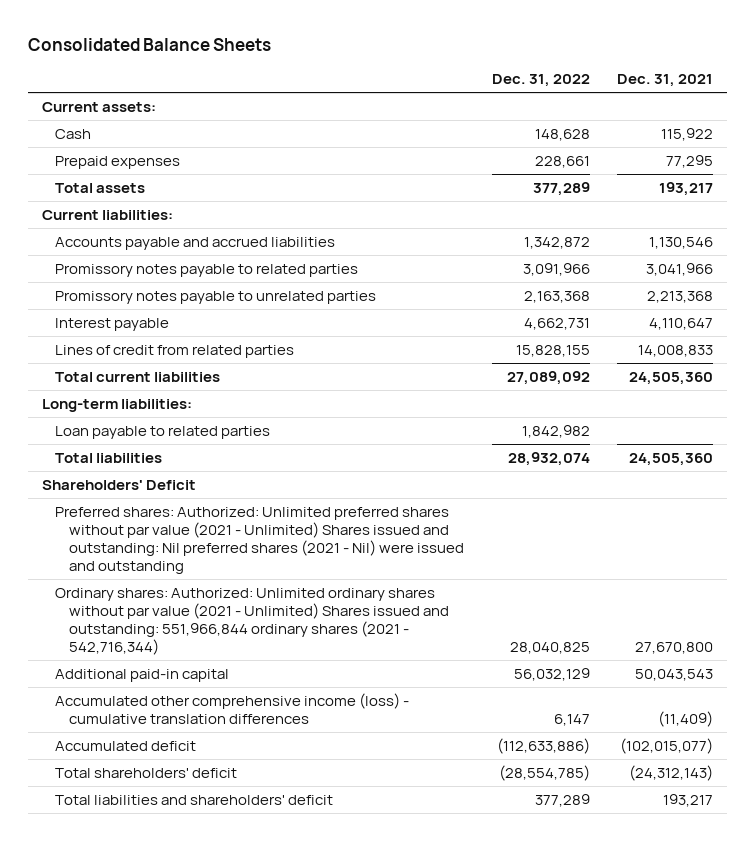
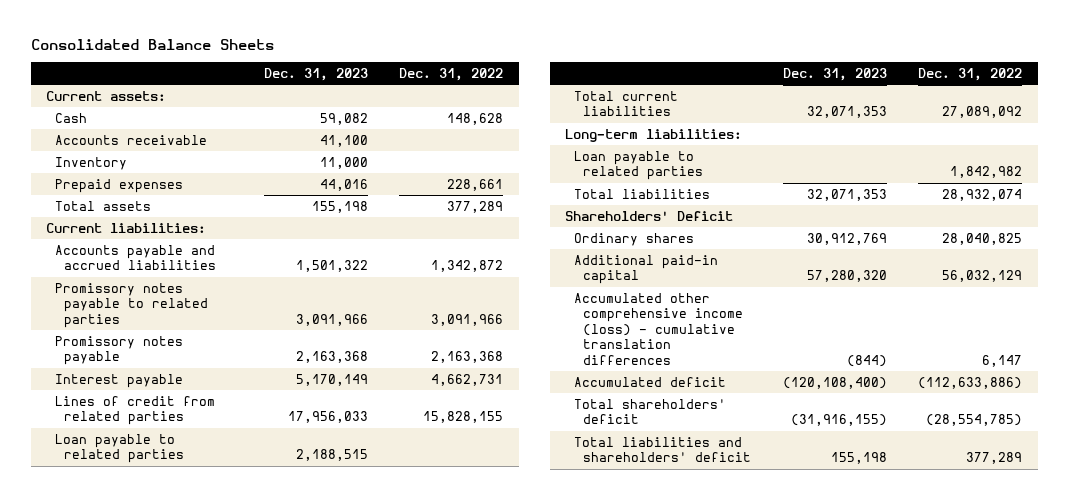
- | Dec. 31, 2022 | Dec. 31, 2021
+ | Dec. 31, 2023 | Dec. 31, 2022
+ Accounts receivable | 41,100 |
+ Inventory | 11,000 |
- Promissory notes payable to unrelated parties | 2,163,368 | 2,213,368
+ Promissory notes payable | 2,163,368 | 2,163,368
+ Loan payable to related parties | 2,188,515 |
- Preferred shares: Authorized: Unlimited preferred shares without par value (2021 - Unlimited) Shares issued and outstanding: Nil preferred shares (2021 - Nil) were issued and outstanding
- Ordinary shares: Authorized: Unlimited ordinary shares without par value (2021 - Unlimited) Shares issued and outstanding: 551,966,844 ordinary shares (2021 - 542,716,344) | 28,040,825 | 27,670,800
+ Ordinary shares | 30,912,769 | 28,040,825

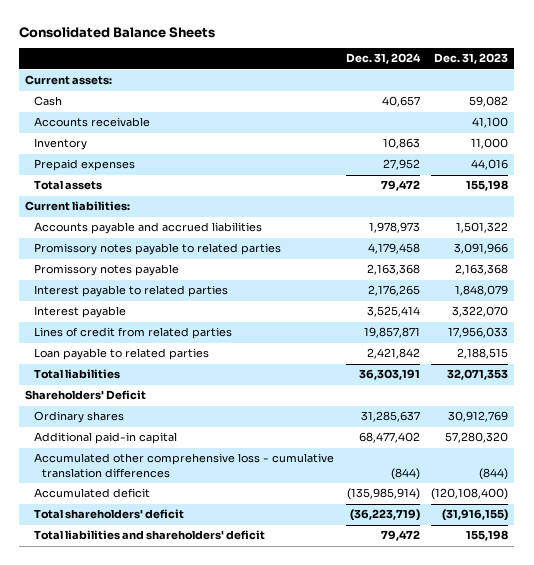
- | Dec. 31, 2023 | Dec. 31, 2022
+ | Dec. 31, 2024 | Dec. 31, 2023
- Interest payable | 5,170,149 | 4,662,731
+ Interest payable to related parties | 2,176,265 | 1,848,079
+ Interest payable | 3,525,414 | 3,322,070
- Total current liabilities | 32,071,353 | 27,089,092
- Long-term liabilities:
- Loan payable to related parties | | 1,842,982
- Accumulated other comprehensive income (loss) - cumulative translation differences | (844) | 6,147
+ Accumulated other comprehensive loss - cumulative translation differences | (844) | (844)

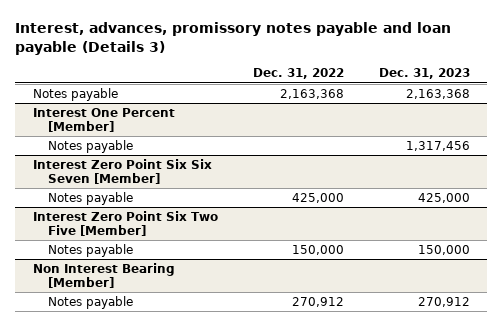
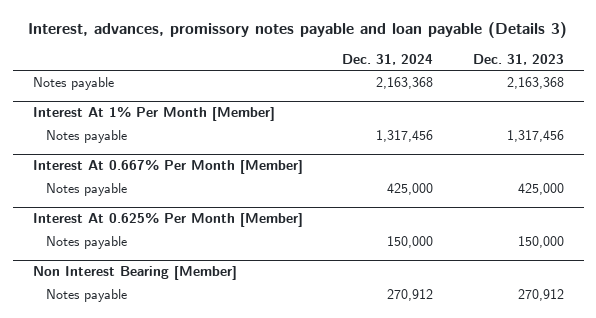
- | Dec. 31, 2022 | Dec. 31, 2023
+ | Dec. 31, 2024 | Dec. 31, 2023
- Interest One Percent [Member]
+ Interest At 1% Per Month [Member]
- Interest Zero Point Six Six Seven [Member]
+ Interest At 0.667% Per Month [Member]
- Interest Zero Point Six Two Five [Member]
+ Interest At 0.625% Per Month [Member]

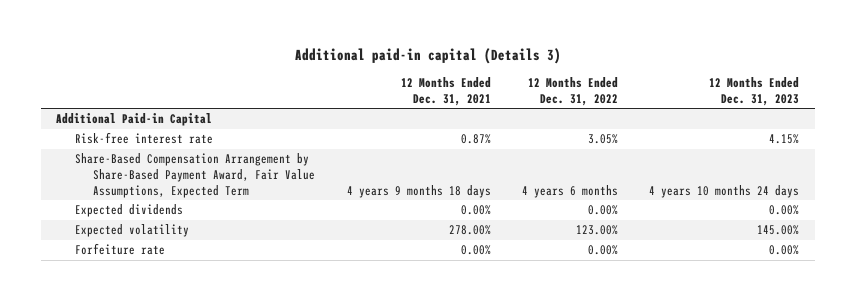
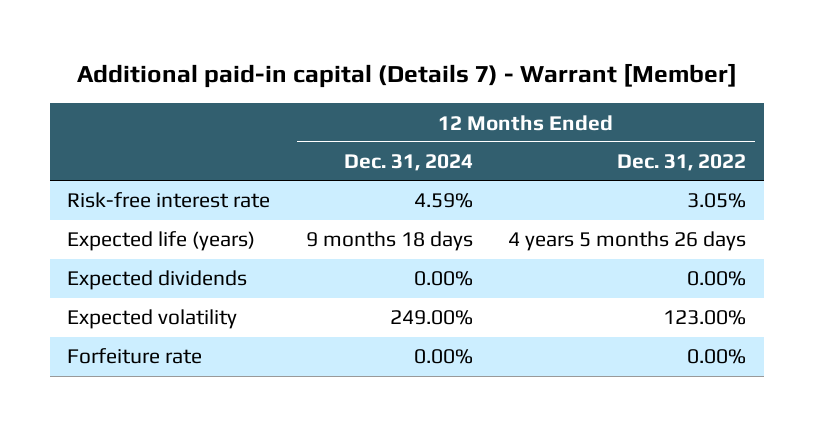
- Additional paid-in capital (Details 3)
+ Additional paid-in capital (Details 7) - Warrant [Member]
- | 12 Months Ended Dec. 31, 2021 | 12 Months Ended Dec. 31, 2022 | 12 Months Ended Dec. 31, 2023
+ | 12 Months Ended Dec. 31, 2024 | 12 Months Ended Dec. 31, 2022
- Additional Paid-in Capital
- Share-Based Compensation Arrangement by Share-Based Payment Award, Fair Value Assumptions, Expected Term | 4 years 9 months 18 days | 4 years 6 months | 4 years 10 months 24 days
+ Expected life (years) | 9 months 18 days | 4 years 5 months 26 days

